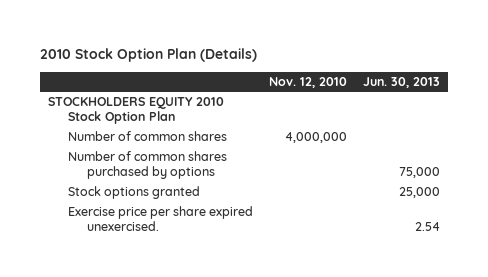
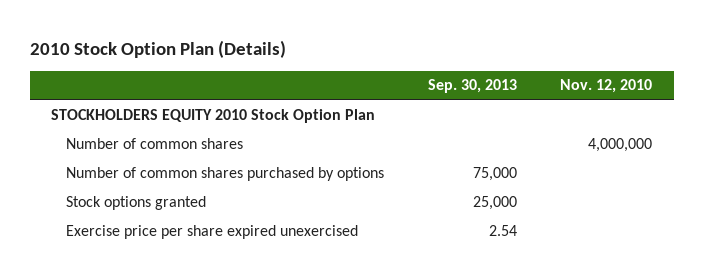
- | Nov. 12, 2010 | Jun. 30, 2013
+ | Sep. 30, 2013 | Nov. 12, 2010
- Exercise price per share expired unexercised. | | 2.54
+ Exercise price per share expired unexercised | 2.54 |

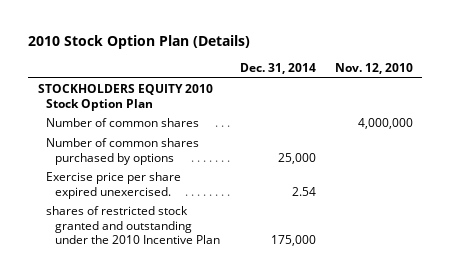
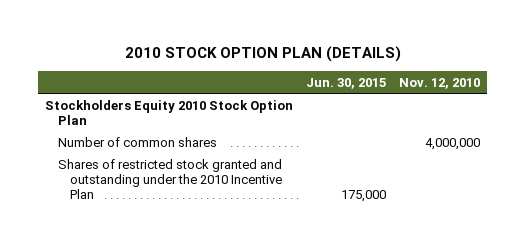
- 2010 Stock Option Plan (Details)
+ 2010 STOCK OPTION PLAN (DETAILS)
- | Dec. 31, 2014 | Nov. 12, 2010
+ | Jun. 30, 2015 | Nov. 12, 2010
- STOCKHOLDERS EQUITY 2010 Stock Option Plan
+ Stockholders Equity 2010 Stock Option Plan
- Number of common shares purchased by options | 25,000 |
- Exercise price per share expired unexercised. | 2.54 |
- shares of restricted stock granted and outstanding under the 2010 Incentive Plan | 175,000 |
+ Shares of restricted stock granted and outstanding under the 2010 Incentive Plan | 175,000 |

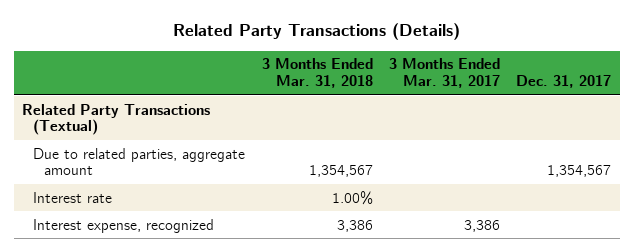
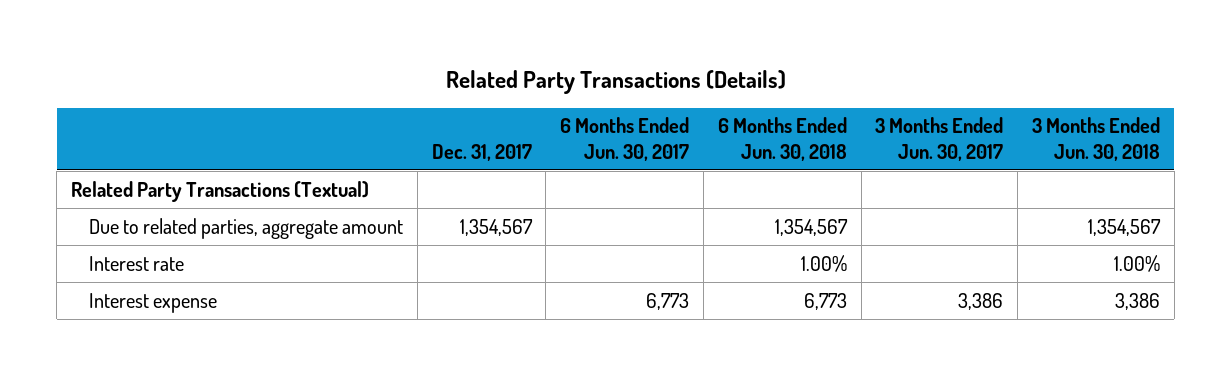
- | 3 Months Ended Mar. 31, 2018 | 3 Months Ended Mar. 31, 2017 | Dec. 31, 2017
+ | Dec. 31, 2017 | 6 Months Ended Jun. 30, 2017 | 6 Months Ended Jun. 30, 2018 | 3 Months Ended Jun. 30, 2017 | 3 Months Ended Jun. 30, 2018
- Interest expense, recognized | 3,386 | 3,386 |
+ Interest expense | | 6,773 | 6,773 | 3,386 | 3,386

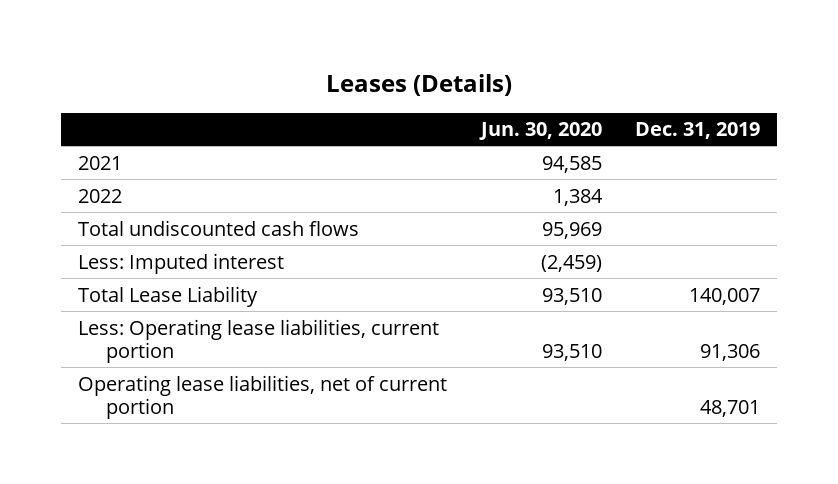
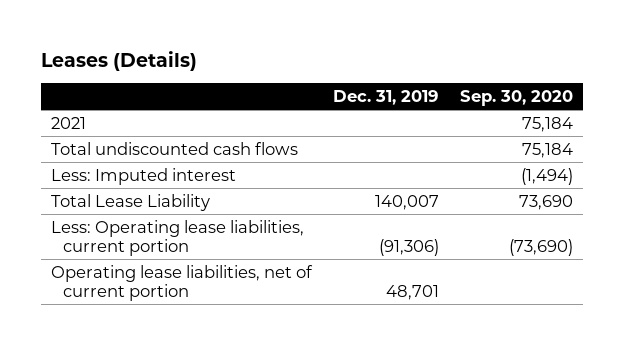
- | Jun. 30, 2020 | Dec. 31, 2019
+ | Dec. 31, 2019 | Sep. 30, 2020
- 2022 | 1,384 |
- Less: Operating lease liabilities, current portion | 93,510 | 91,306
+ Less: Operating lease liabilities, current portion | (91,306) | (73,690)

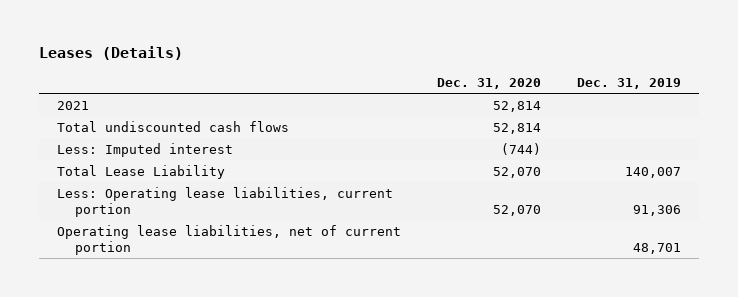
- | Dec. 31, 2019 | Sep. 30, 2020
+ | Dec. 31, 2020 | Dec. 31, 2019
- Less: Operating lease liabilities, current portion | (91,306) | (73,690)
+ Less: Operating lease liabilities, current portion | 52,070 | 91,306

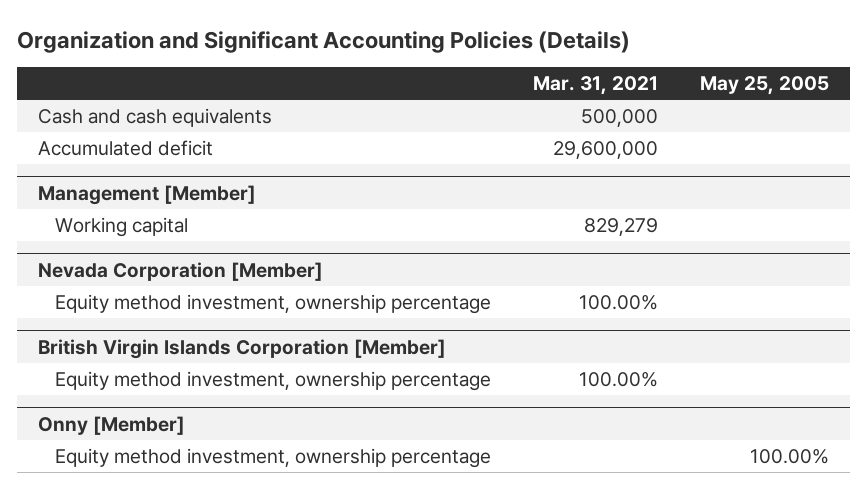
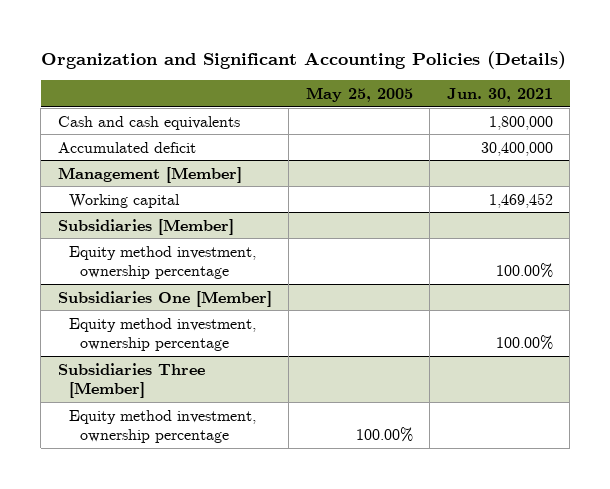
- | Mar. 31, 2021 | May 25, 2005
+ | May 25, 2005 | Jun. 30, 2021
- Nevada Corporation [Member]
+ Subsidiaries [Member]
- British Virgin Islands Corporation [Member]
+ Subsidiaries One [Member]
- Onny [Member]
+ Subsidiaries Three [Member]

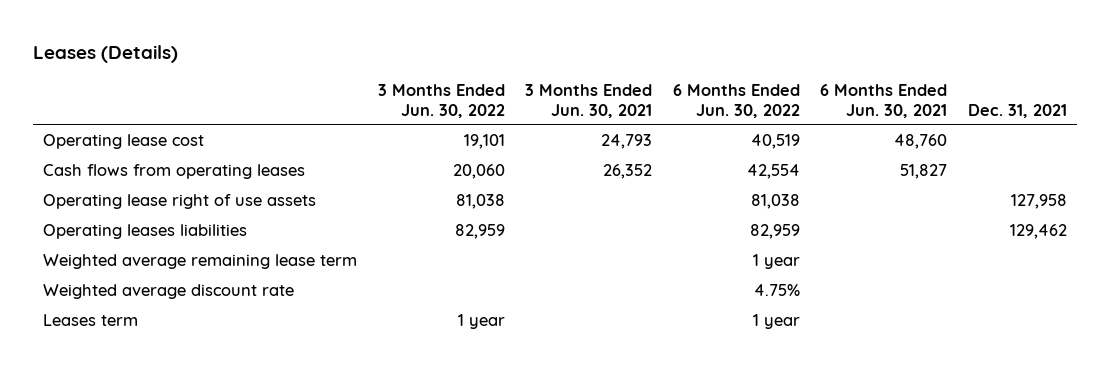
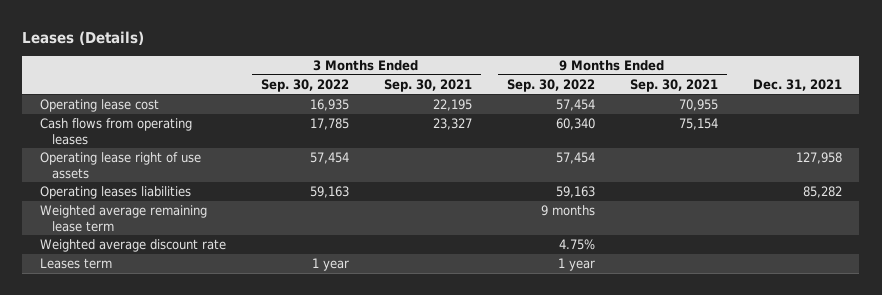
- | 3 Months Ended Jun. 30, 2022 | 3 Months Ended Jun. 30, 2021 | 6 Months Ended Jun. 30, 2022 | 6 Months Ended Jun. 30, 2021 | Dec. 31, 2021
+ | 3 Months Ended Sep. 30, 2022 | 3 Months Ended Sep. 30, 2021 | 9 Months Ended Sep. 30, 2022 | 9 Months Ended Sep. 30, 2021 | Dec. 31, 2021
- Operating leases liabilities | 82,959 | | 82,959 | | 129,462
+ Operating leases liabilities | 59,163 | | 59,163 | | 85,282

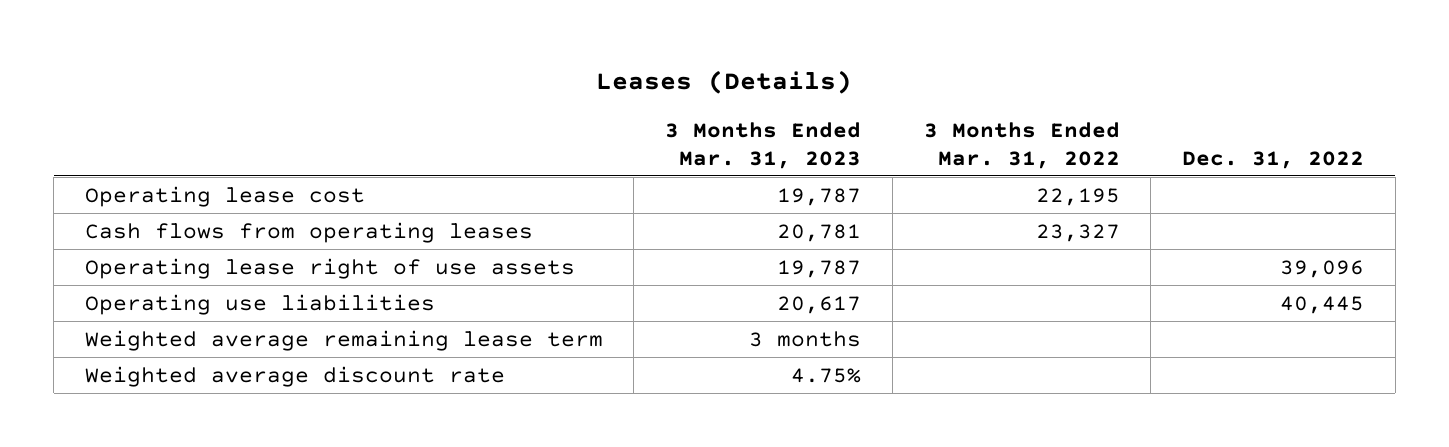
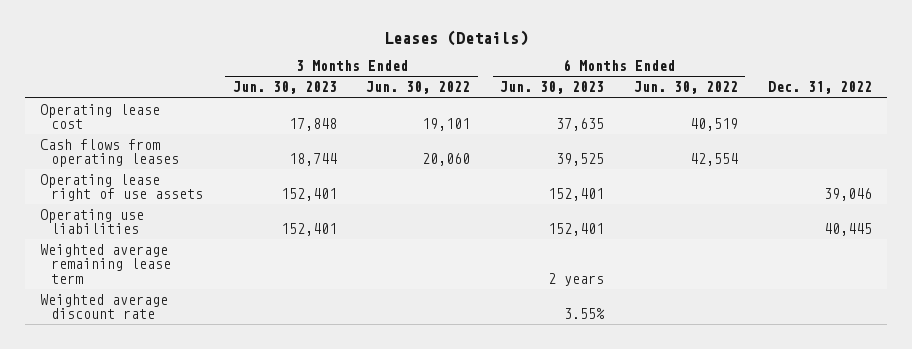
- | 3 Months Ended Mar. 31, 2023 | 3 Months Ended Mar. 31, 2022 | Dec. 31, 2022
+ | 3 Months Ended Jun. 30, 2023 | 3 Months Ended Jun. 30, 2022 | 6 Months Ended Jun. 30, 2023 | 6 Months Ended Jun. 30, 2022 | Dec. 31, 2022
- Operating lease right of use assets | 19,787 | | 39,096
+ Operating lease right of use assets | 152,401 | | 152,401 | | 39,046

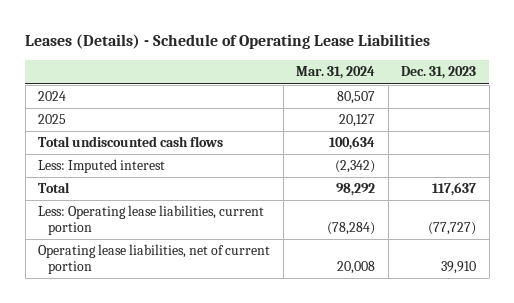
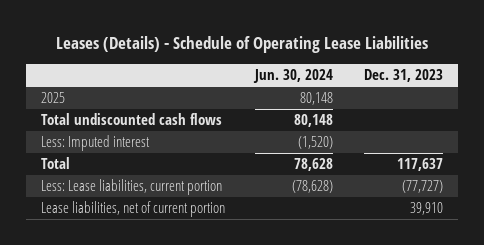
- | Mar. 31, 2024 | Dec. 31, 2023
+ | Jun. 30, 2024 | Dec. 31, 2023
- 2024 | 80,507 |
- Less: Operating lease liabilities, current portion | (78,284) | (77,727)
- Operating lease liabilities, net of current portion | 20,008 | 39,910
+ Less: Lease liabilities, current portion | (78,628) | (77,727)
+ Lease liabilities, net of current portion | | 39,910

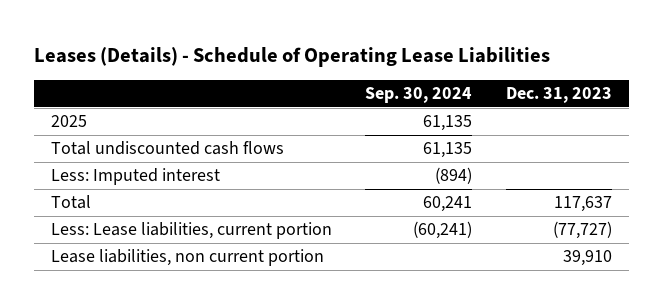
- | Jun. 30, 2024 | Dec. 31, 2023
+ | Sep. 30, 2024 | Dec. 31, 2023
- Lease liabilities, net of current portion | | 39,910
+ Lease liabilities, non current portion | | 39,910

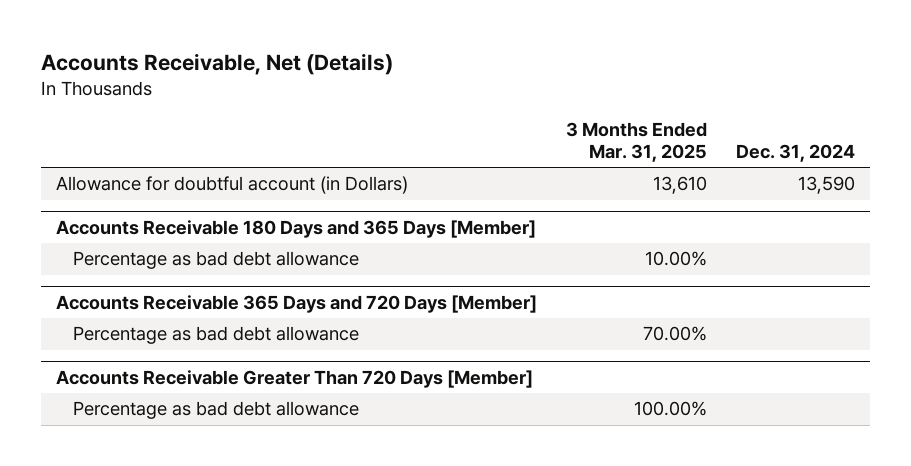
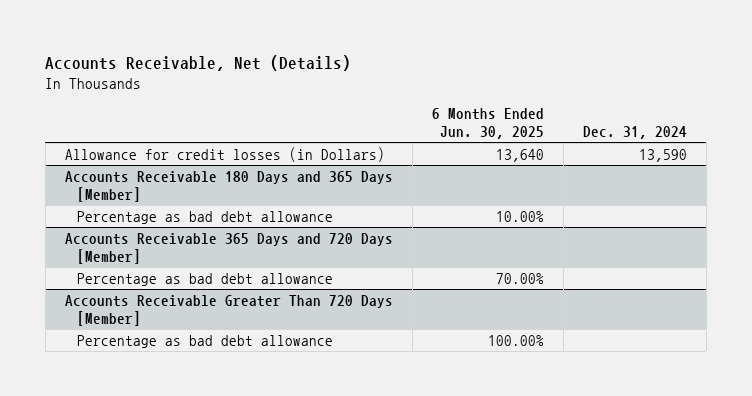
- | 3 Months Ended Mar. 31, 2025 | Dec. 31, 2024
+ | 6 Months Ended Jun. 30, 2025 | Dec. 31, 2024
- Allowance for doubtful account (in Dollars) | 13,610 | 13,590
+ Allowance for credit losses (in Dollars) | 13,640 | 13,590

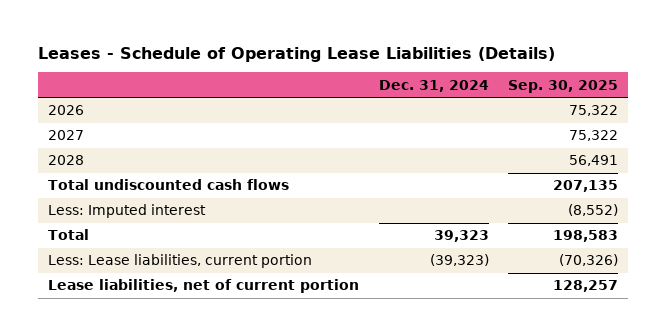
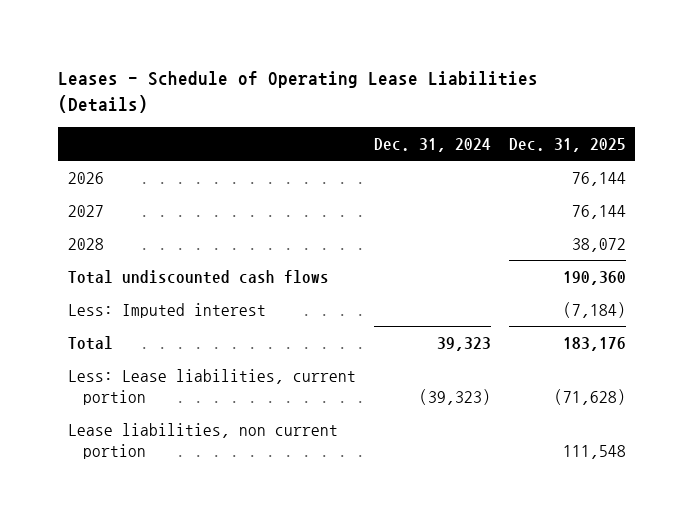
- | Dec. 31, 2024 | Sep. 30, 2025
+ | Dec. 31, 2024 | Dec. 31, 2025
- Lease liabilities, net of current portion | | 128,257
+ Lease liabilities, non current portion | | 111,548

